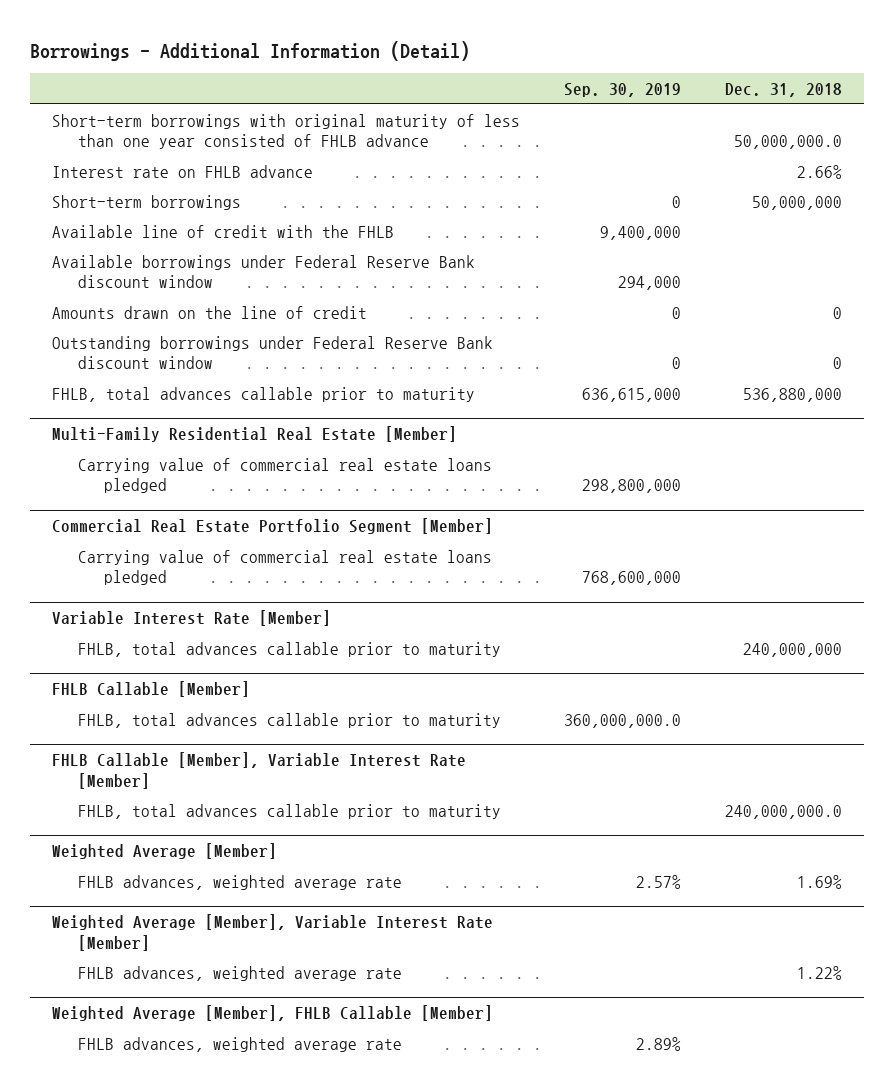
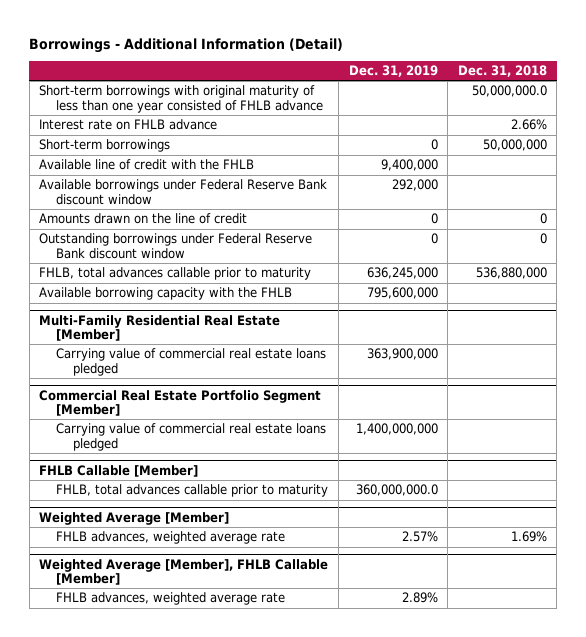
- | Sep. 30, 2019 | Dec. 31, 2018
+ | Dec. 31, 2019 | Dec. 31, 2018
+ Available borrowing capacity with the FHLB | 795,600,000 |
- Variable Interest Rate [Member]
- FHLB, total advances callable prior to maturity | | 240,000,000
- FHLB Callable [Member], Variable Interest Rate [Member]
- FHLB, total advances callable prior to maturity | | 240,000,000.0
- Weighted Average [Member], Variable Interest Rate [Member]
- FHLB advances, weighted average rate | | 1.22%

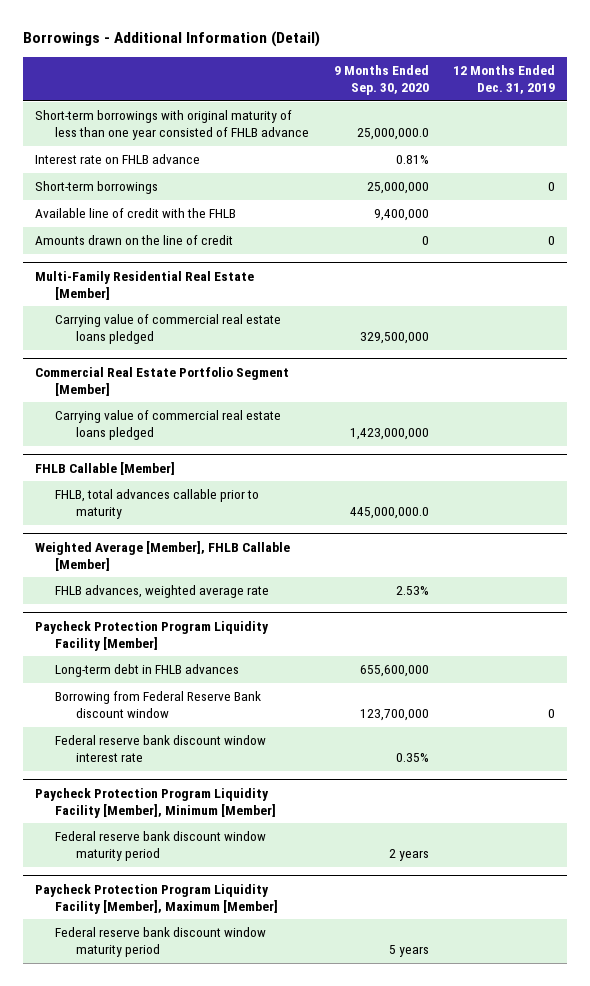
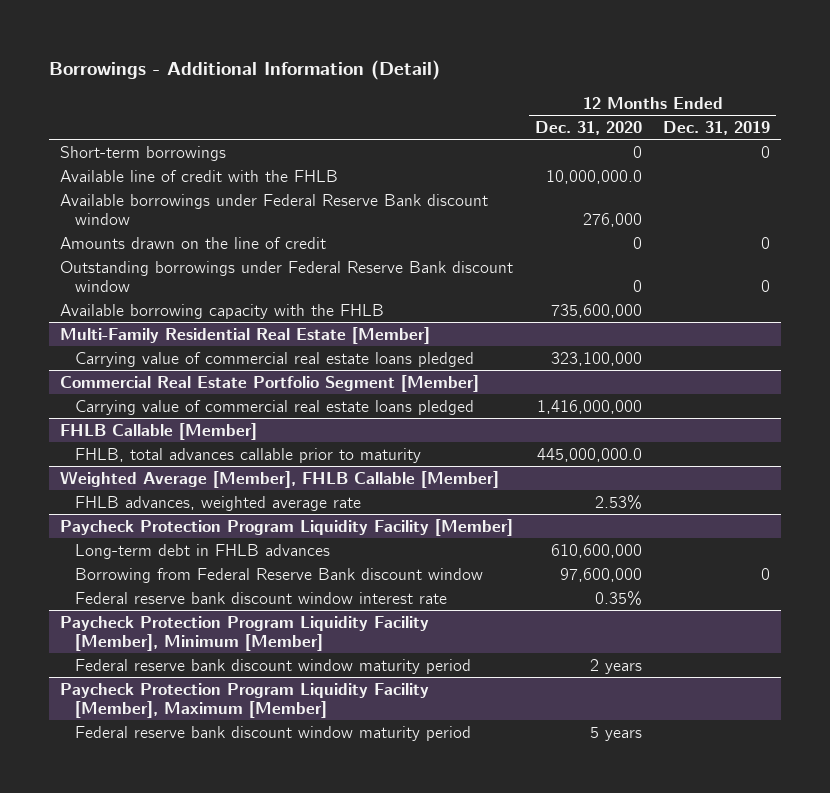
- | 9 Months Ended Sep. 30, 2020 | 12 Months Ended Dec. 31, 2019
+ | 12 Months Ended Dec. 31, 2020 | 12 Months Ended Dec. 31, 2019
- Short-term borrowings with original maturity of less than one year consisted of FHLB advance | 25,000,000.0 |
- Interest rate on FHLB advance | 0.81% |
+ Available borrowings under Federal Reserve Bank discount window | 276,000 |
+ Outstanding borrowings under Federal Reserve Bank discount window | 0 | 0
+ Available borrowing capacity with the FHLB | 735,600,000 |

